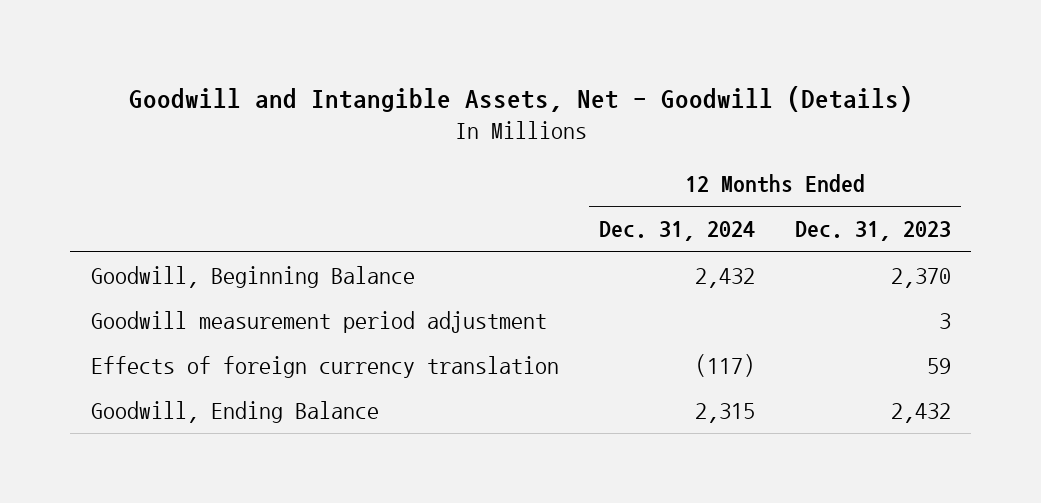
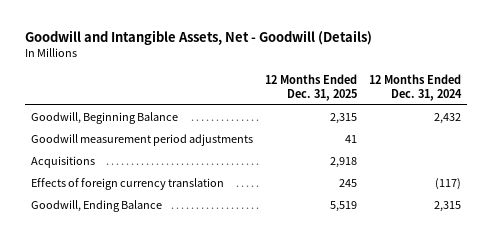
- | 12 Months Ended Dec. 31, 2024 | 12 Months Ended Dec. 31, 2023
+ | 12 Months Ended Dec. 31, 2025 | 12 Months Ended Dec. 31, 2024
- Goodwill measurement period adjustment | | 3
+ Goodwill measurement period adjustments | 41 |
+ Acquisitions | 2,918 |

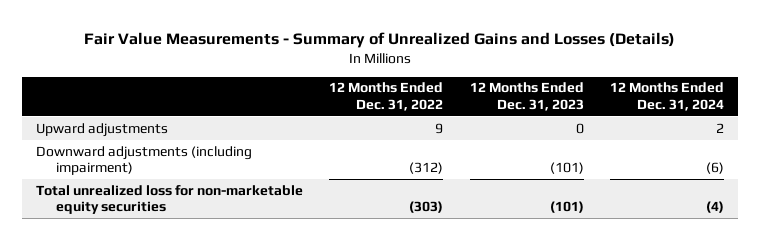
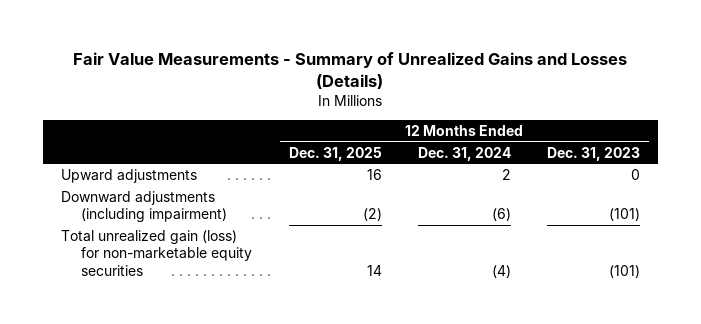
- | 12 Months Ended Dec. 31, 2022 | 12 Months Ended Dec. 31, 2023 | 12 Months Ended Dec. 31, 2024
+ | 12 Months Ended Dec. 31, 2025 | 12 Months Ended Dec. 31, 2024 | 12 Months Ended Dec. 31, 2023
- Total unrealized loss for non-marketable equity securities | (303) | (101) | (4)
+ Total unrealized gain (loss) for non-marketable equity securities | 14 | (4) | (101)

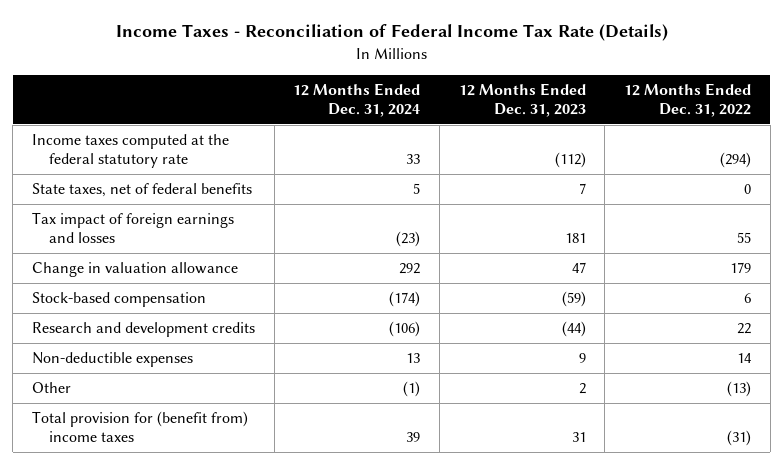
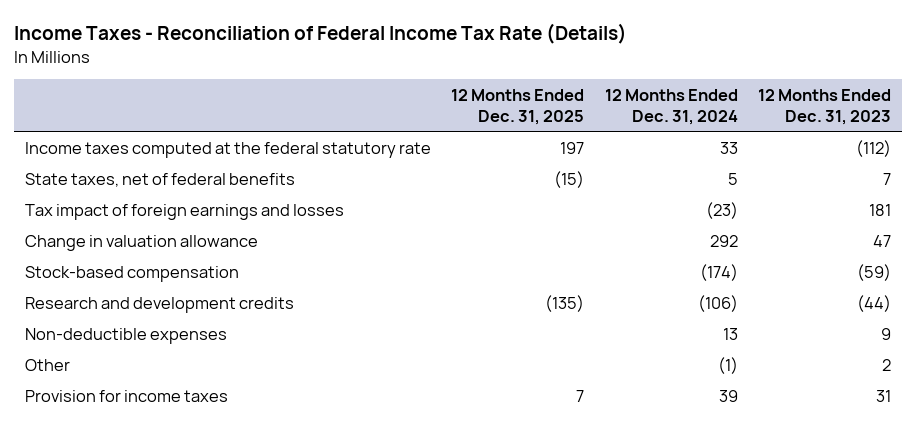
- | 12 Months Ended Dec. 31, 2024 | 12 Months Ended Dec. 31, 2023 | 12 Months Ended Dec. 31, 2022
+ | 12 Months Ended Dec. 31, 2025 | 12 Months Ended Dec. 31, 2024 | 12 Months Ended Dec. 31, 2023
- Total provision for (benefit from) income taxes | 39 | 31 | (31)
+ Provision for income taxes | 7 | 39 | 31

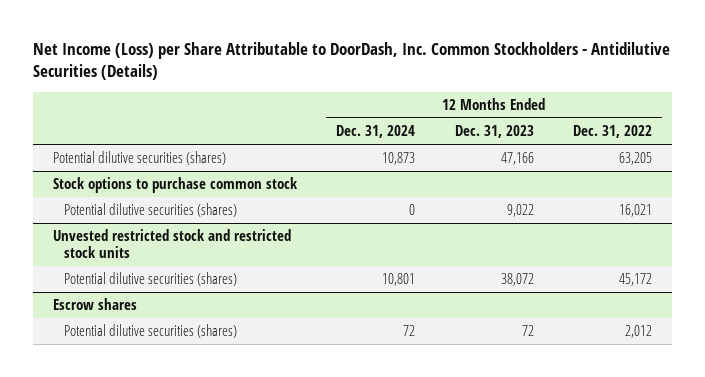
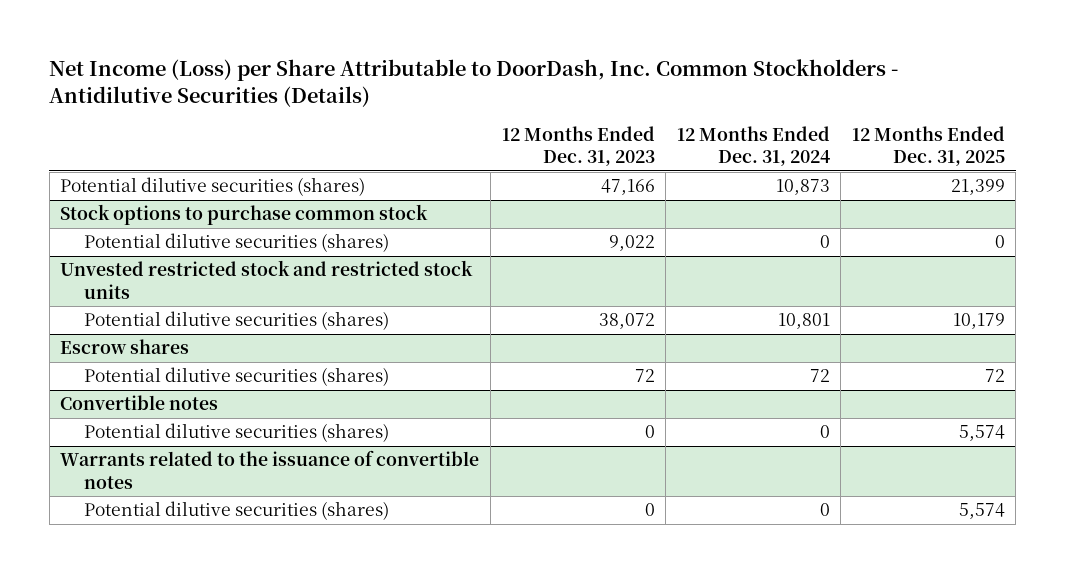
- | 12 Months Ended Dec. 31, 2024 | 12 Months Ended Dec. 31, 2023 | 12 Months Ended Dec. 31, 2022
+ | 12 Months Ended Dec. 31, 2023 | 12 Months Ended Dec. 31, 2024 | 12 Months Ended Dec. 31, 2025
+ Convertible notes
+ Potential dilutive securities (shares) | 0 | 0 | 5,574
+ Warrants related to the issuance of convertible notes
+ Potential dilutive securities (shares) | 0 | 0 | 5,574

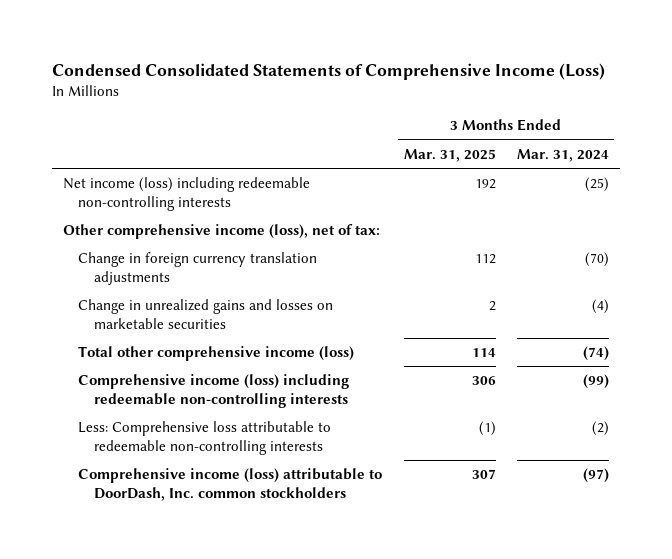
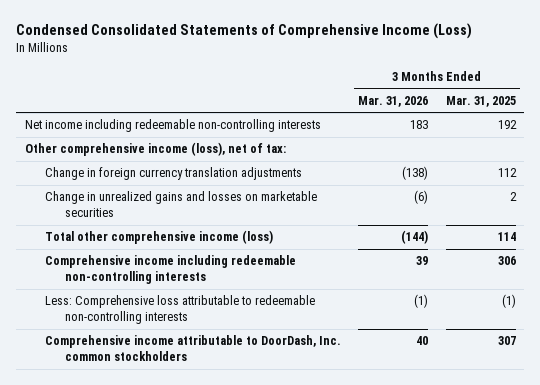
- | 3 Months Ended Mar. 31, 2025 | 3 Months Ended Mar. 31, 2024
+ | 3 Months Ended Mar. 31, 2026 | 3 Months Ended Mar. 31, 2025
- Net income (loss) including redeemable non-controlling interests | 192 | (25)
+ Net income including redeemable non-controlling interests | 183 | 192
- Comprehensive income (loss) including redeemable non-controlling interests | 306 | (99)
+ Comprehensive income including redeemable non-controlling interests | 39 | 306
- Comprehensive income (loss) attributable to DoorDash, Inc. common stockholders | 307 | (97)
+ Comprehensive income attributable to DoorDash, Inc. common stockholders | 40 | 307

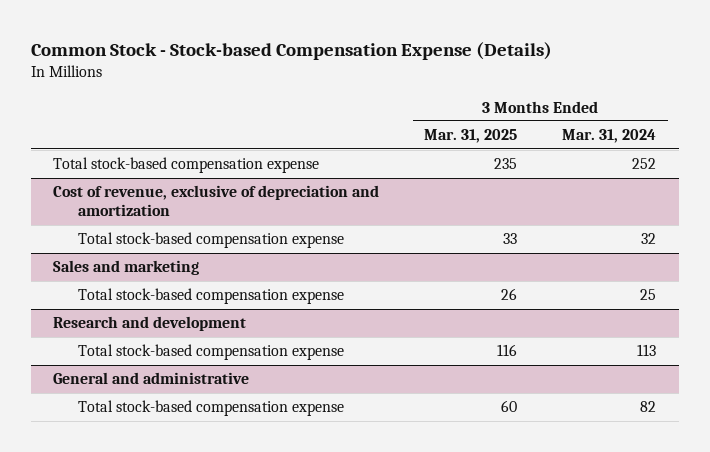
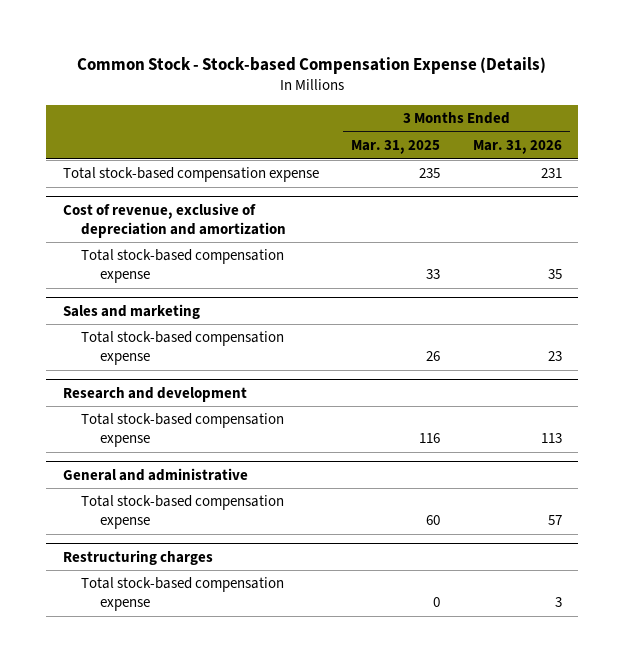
- | 3 Months Ended Mar. 31, 2025 | 3 Months Ended Mar. 31, 2024
+ | 3 Months Ended Mar. 31, 2025 | 3 Months Ended Mar. 31, 2026
+ Restructuring charges
+ Total stock-based compensation expense | 0 | 3

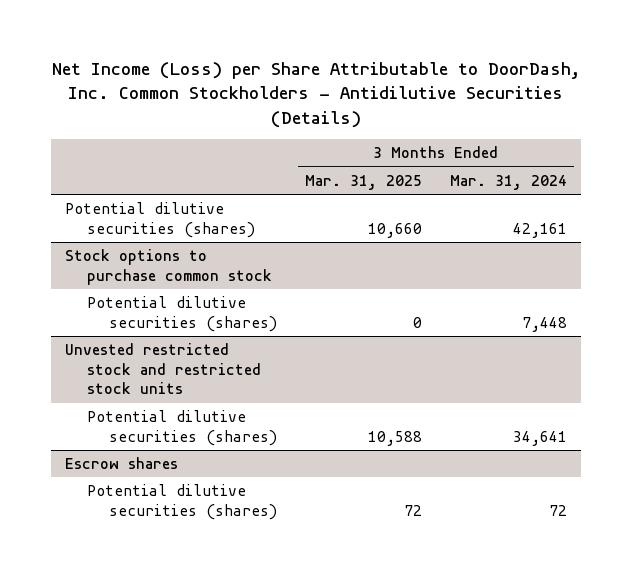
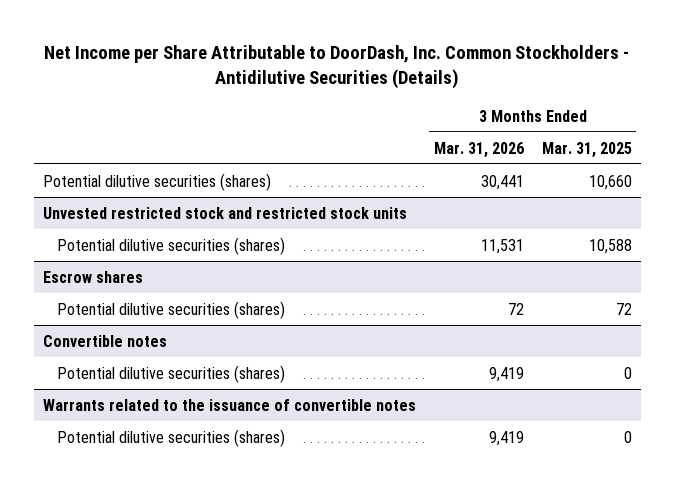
- Net Income (Loss) per Share Attributable to DoorDash, Inc. Common Stockholders - Antidilutive Securities (Details)
+ Net Income per Share Attributable to DoorDash, Inc. Common Stockholders - Antidilutive Securities (Details)
- | 3 Months Ended Mar. 31, 2025 | 3 Months Ended Mar. 31, 2024
+ | 3 Months Ended Mar. 31, 2026 | 3 Months Ended Mar. 31, 2025
- Stock options to purchase common stock
- Potential dilutive securities (shares) | 0 | 7,448
+ Convertible notes
+ Potential dilutive securities (shares) | 9,419 | 0
+ Warrants related to the issuance of convertible notes
+ Potential dilutive securities (shares) | 9,419 | 0

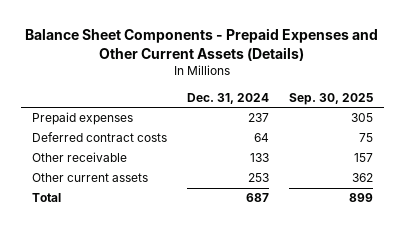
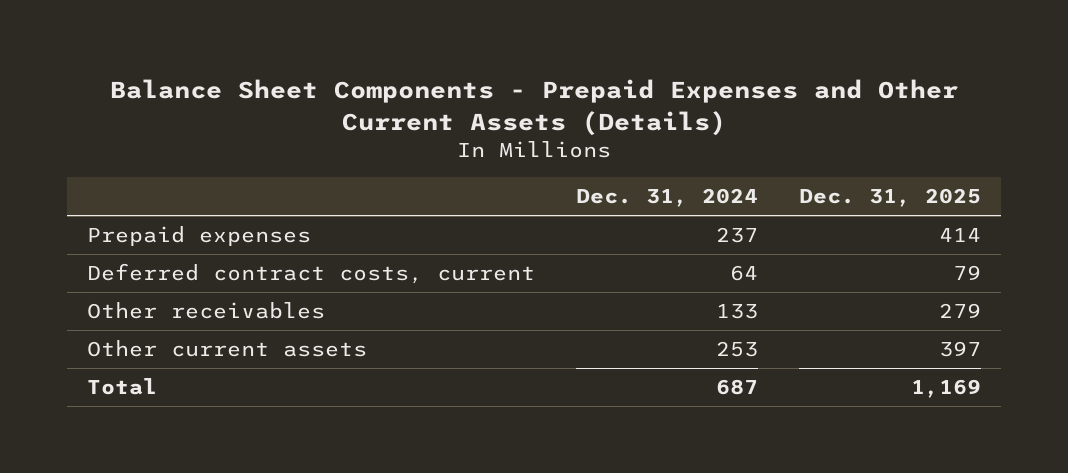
- | Dec. 31, 2024 | Sep. 30, 2025
+ | Dec. 31, 2024 | Dec. 31, 2025
- Deferred contract costs | 64 | 75
- Other receivable | 133 | 157
+ Deferred contract costs, current | 64 | 79
+ Other receivables | 133 | 279

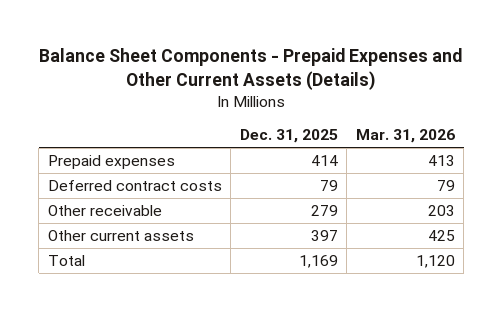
- | Dec. 31, 2024 | Dec. 31, 2025
+ | Dec. 31, 2025 | Mar. 31, 2026
- Deferred contract costs, current | 64 | 79
- Other receivables | 133 | 279
+ Deferred contract costs | 79 | 79
+ Other receivable | 279 | 203

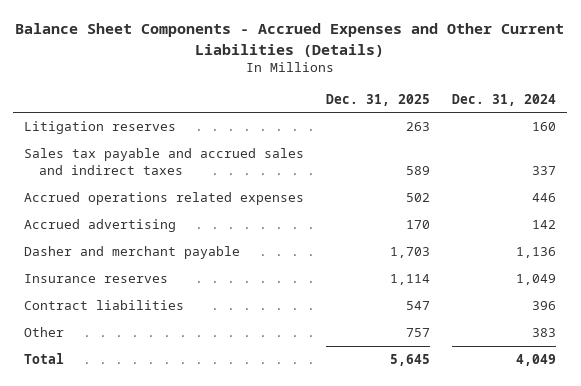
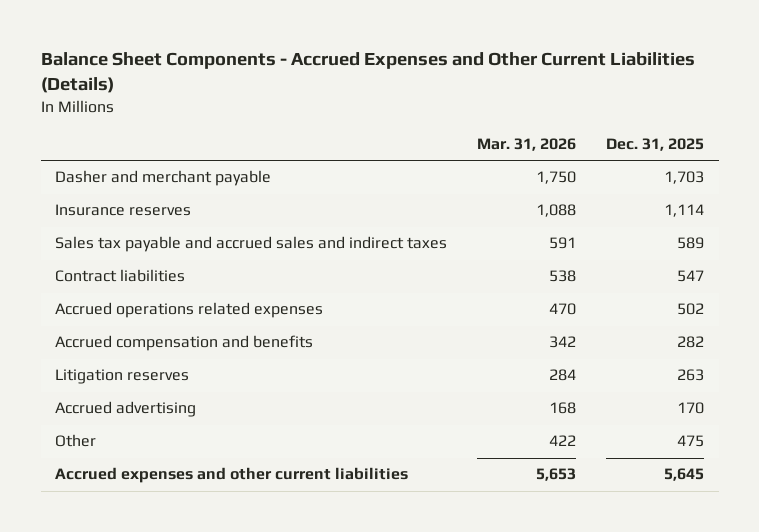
- | Dec. 31, 2025 | Dec. 31, 2024
+ | Mar. 31, 2026 | Dec. 31, 2025
moved down: Sales tax payable and accrued sales and indirect taxes | 591 | 589
- Other | 757 | 383
- Total | 5,645 | 4,049
moved down: Accrued operations related expenses | 470 | 502
+ Accrued compensation and benefits | 342 | 282
moved down: Litigation reserves | 284 | 263
moved down: Accrued advertising | 168 | 170
+ Other | 422 | 475
+ Accrued expenses and other current liabilities | 5,653 | 5,645

